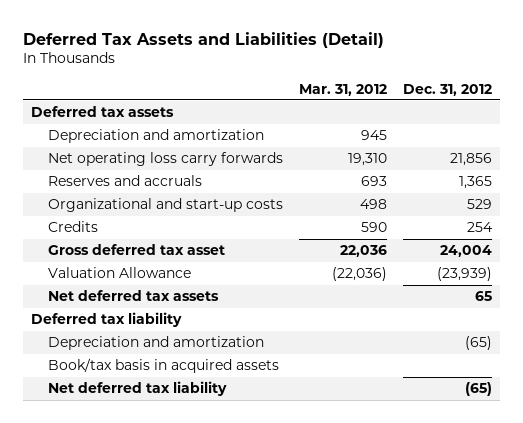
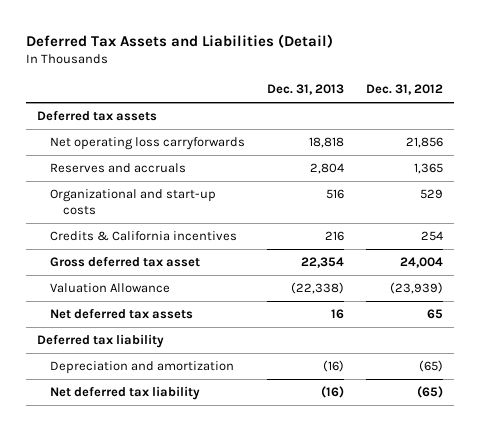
- | Mar. 31, 2012 | Dec. 31, 2012
+ | Dec. 31, 2013 | Dec. 31, 2012
- Depreciation and amortization | 945 |
- Net operating loss carry forwards | 19,310 | 21,856
+ Net operating loss carryforwards | 18,818 | 21,856
- Credits | 590 | 254
+ Credits & California incentives | 216 | 254
- Book/tax basis in acquired assets

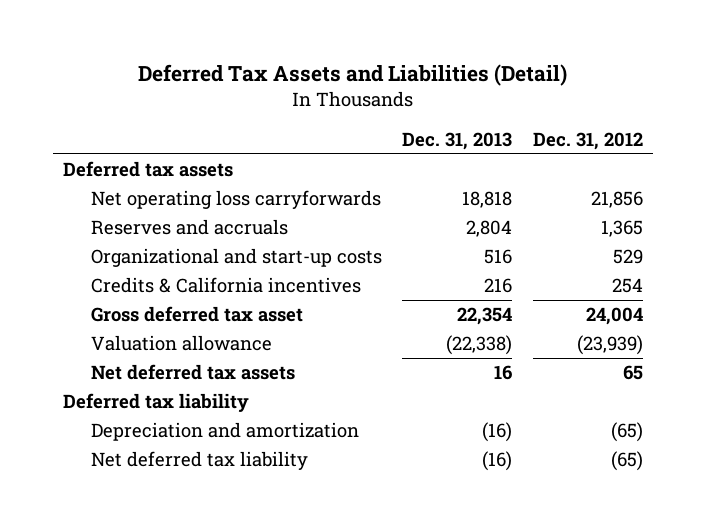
- Valuation Allowance | (22,338) | (23,939)
+ Valuation allowance | (22,338) | (23,939)

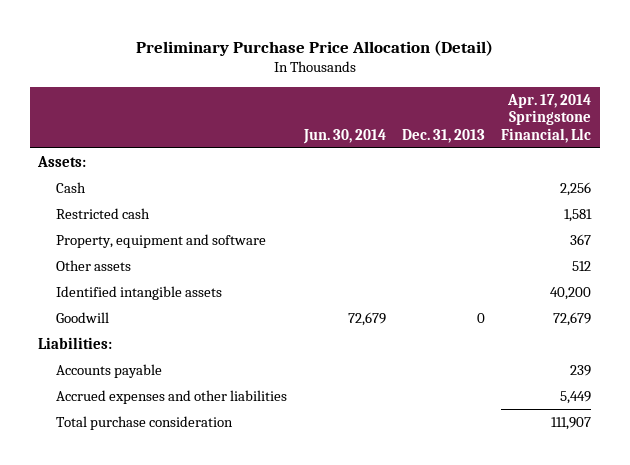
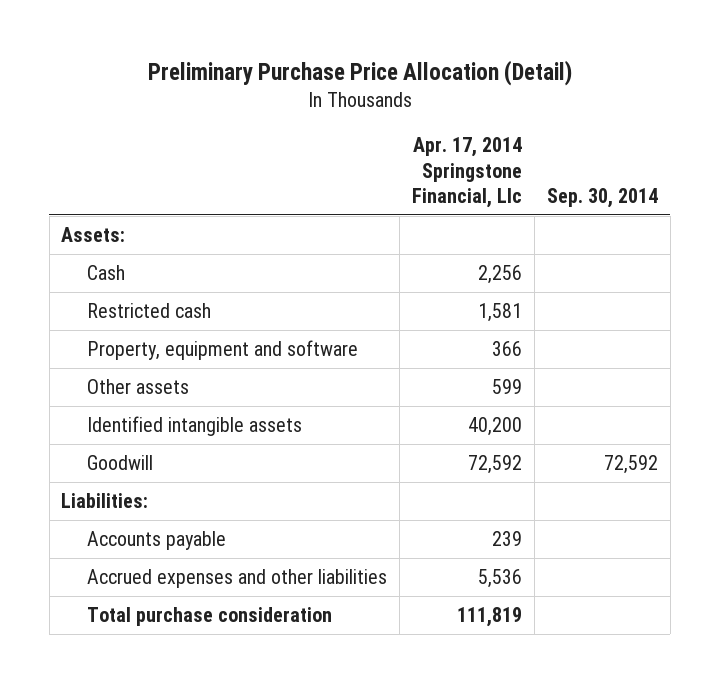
- | Jun. 30, 2014 | Dec. 31, 2013 | Apr. 17, 2014 Springstone Financial, Llc
+ | Apr. 17, 2014 Springstone Financial, Llc | Sep. 30, 2014
- Property, equipment and software | | | 367
- Other assets | | | 512
+ Property, equipment and software | 366 |
+ Other assets | 599 |
- Goodwill | 72,679 | 0 | 72,679
+ Goodwill | 72,592 | 72,592
- Accrued expenses and other liabilities | | | 5,449
- Total purchase consideration | | | 111,907
+ Accrued expenses and other liabilities | 5,536 |
+ Total purchase consideration | 111,819 |

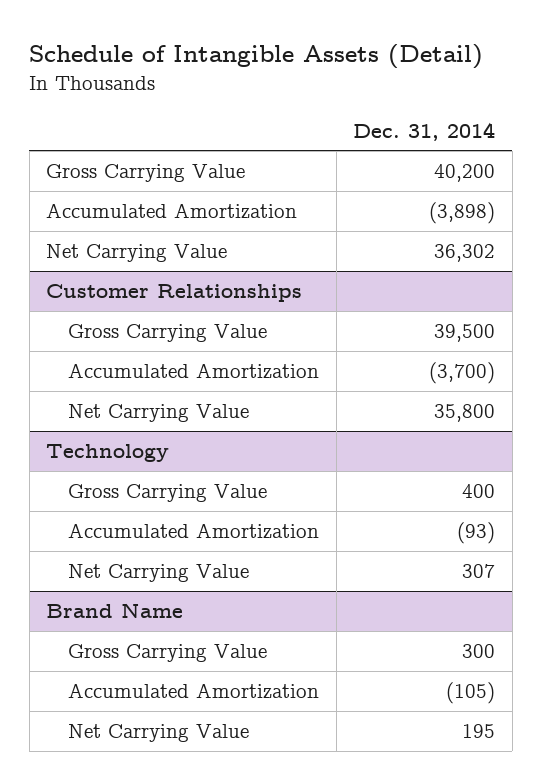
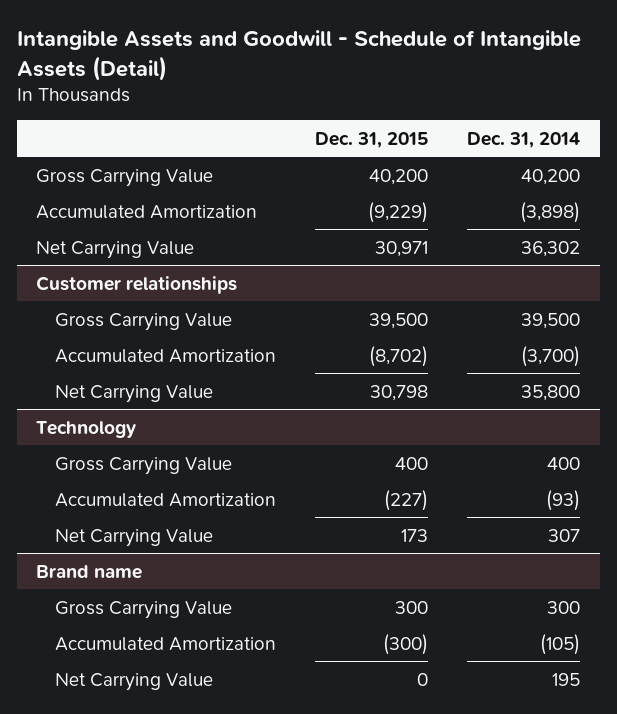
- Schedule of Intangible Assets (Detail)
+ Intangible Assets and Goodwill - Schedule of Intangible Assets (Detail)
- | Dec. 31, 2014
+ | Dec. 31, 2015 | Dec. 31, 2014
- Customer Relationships
+ Customer relationships
- Brand Name
+ Brand name

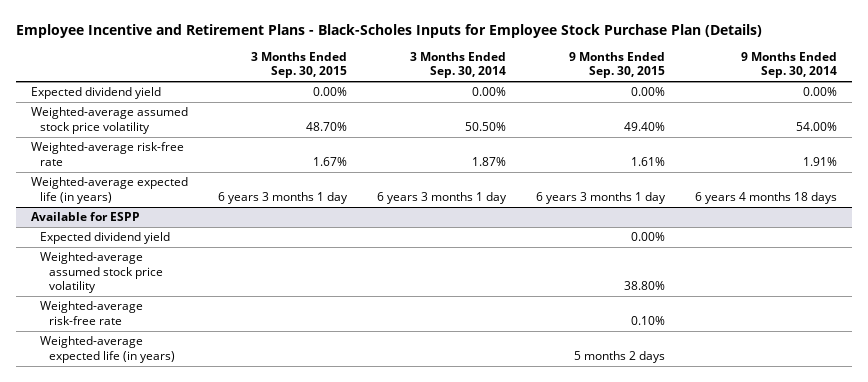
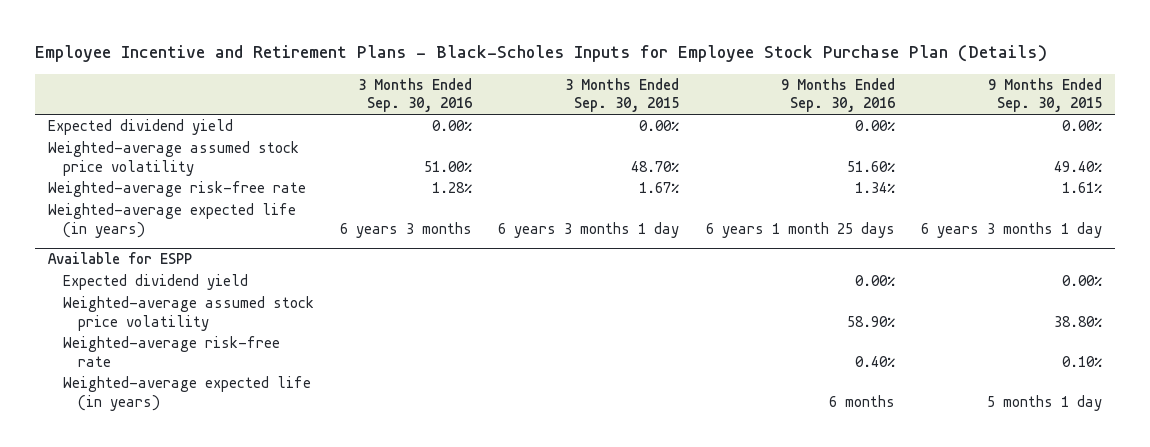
- | 3 Months Ended Sep. 30, 2015 | 3 Months Ended Sep. 30, 2014 | 9 Months Ended Sep. 30, 2015 | 9 Months Ended Sep. 30, 2014
+ | 3 Months Ended Sep. 30, 2016 | 3 Months Ended Sep. 30, 2015 | 9 Months Ended Sep. 30, 2016 | 9 Months Ended Sep. 30, 2015
@ Available for ESPP
- Weighted-average expected life (in years) | | | 5 months 2 days |
+ Weighted-average expected life (in years) | | | 6 months | 5 months 1 day

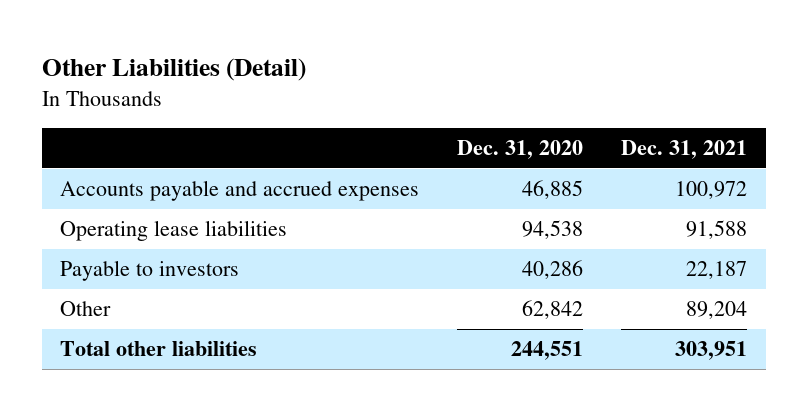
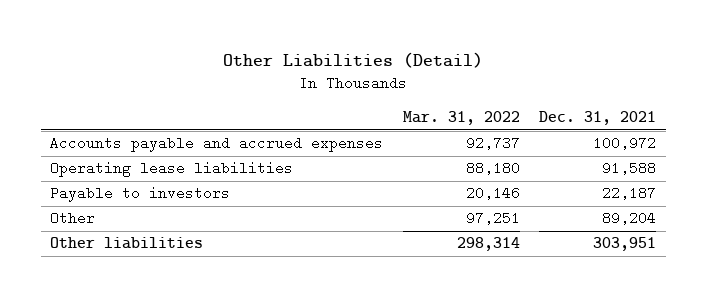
- | Dec. 31, 2020 | Dec. 31, 2021
+ | Mar. 31, 2022 | Dec. 31, 2021
- Total other liabilities | 244,551 | 303,951
+ Other liabilities | 298,314 | 303,951

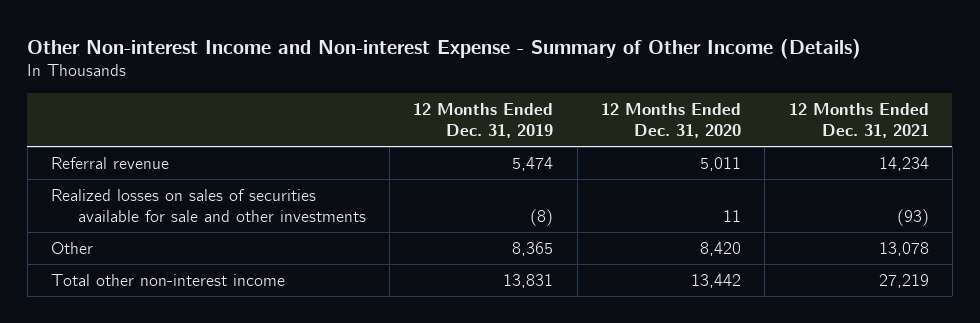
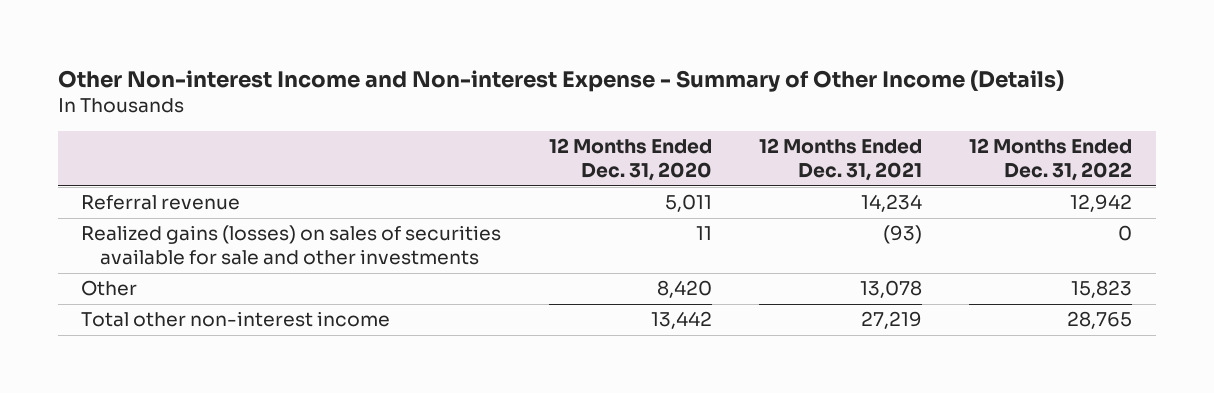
- | 12 Months Ended Dec. 31, 2019 | 12 Months Ended Dec. 31, 2020 | 12 Months Ended Dec. 31, 2021
+ | 12 Months Ended Dec. 31, 2020 | 12 Months Ended Dec. 31, 2021 | 12 Months Ended Dec. 31, 2022
- Realized losses on sales of securities available for sale and other investments | (8) | 11 | (93)
+ Realized gains (losses) on sales of securities available for sale and other investments | 11 | (93) | 0

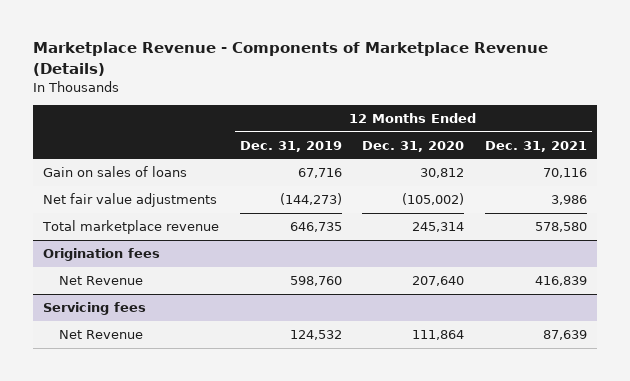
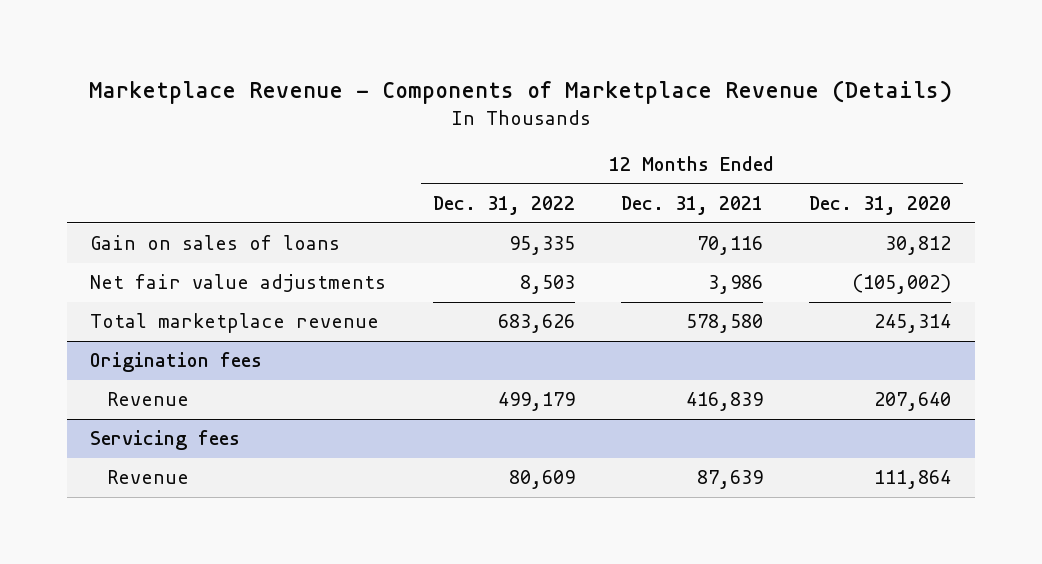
- | 12 Months Ended Dec. 31, 2019 | 12 Months Ended Dec. 31, 2020 | 12 Months Ended Dec. 31, 2021
+ | 12 Months Ended Dec. 31, 2022 | 12 Months Ended Dec. 31, 2021 | 12 Months Ended Dec. 31, 2020
@ Origination fees
- Net Revenue | 598,760 | 207,640 | 416,839
+ Revenue | 499,179 | 416,839 | 207,640
@ Servicing fees
- Net Revenue | 124,532 | 111,864 | 87,639
+ Revenue | 80,609 | 87,639 | 111,864

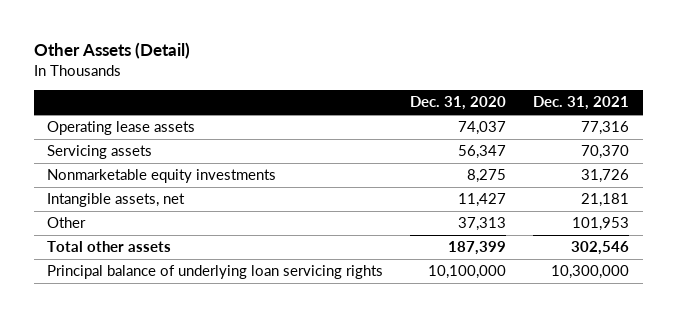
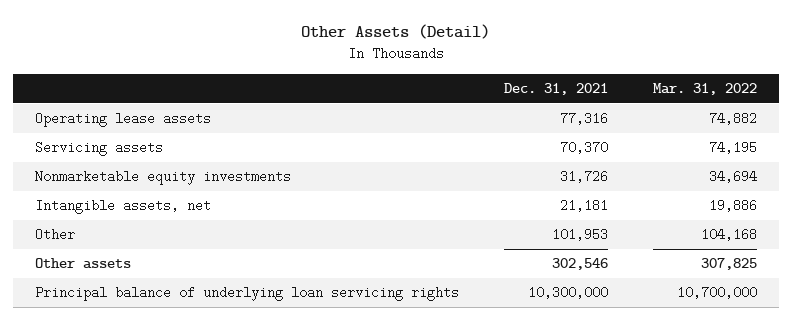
- | Dec. 31, 2020 | Dec. 31, 2021
+ | Dec. 31, 2021 | Mar. 31, 2022
- Total other assets | 187,399 | 302,546
+ Other assets | 302,546 | 307,825

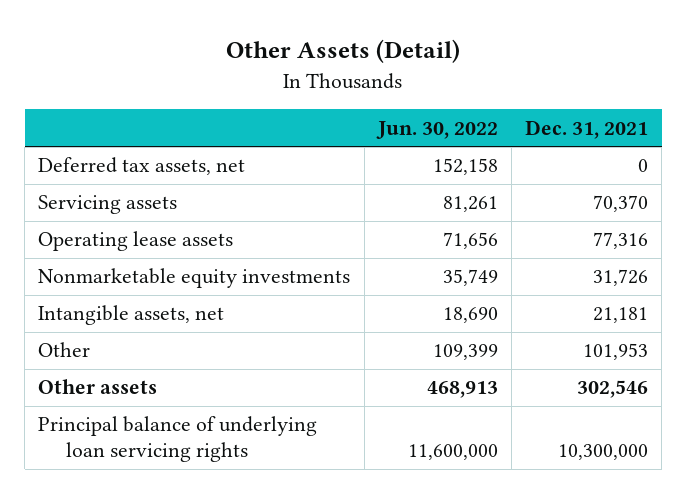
- | Dec. 31, 2021 | Mar. 31, 2022
+ | Jun. 30, 2022 | Dec. 31, 2021
+ Deferred tax assets, net | 152,158 | 0
moved down: Operating lease assets | 71,656 | 77,316

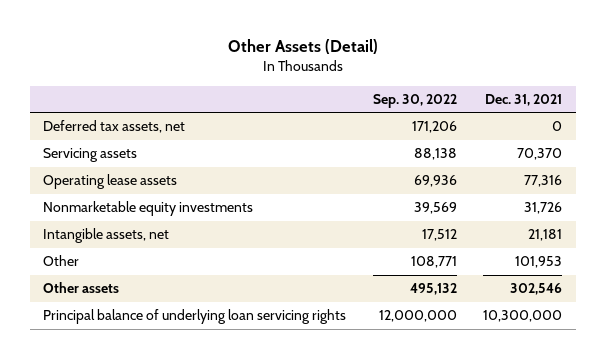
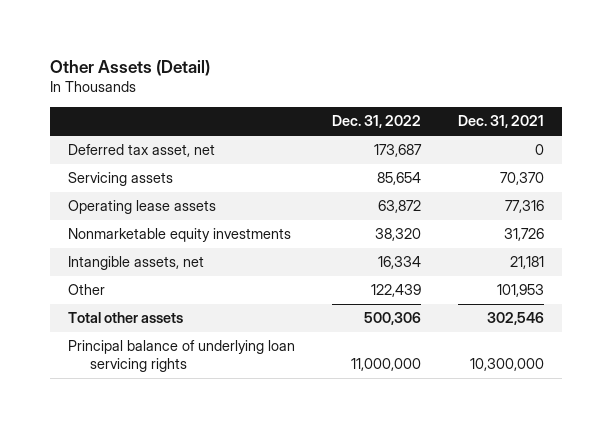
- | Sep. 30, 2022 | Dec. 31, 2021
+ | Dec. 31, 2022 | Dec. 31, 2021
- Deferred tax assets, net | 171,206 | 0
+ Deferred tax asset, net | 173,687 | 0
- Other assets | 495,132 | 302,546
+ Total other assets | 500,306 | 302,546

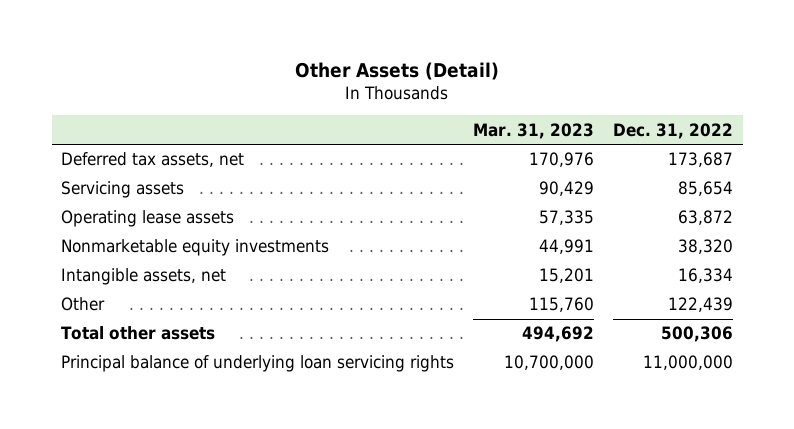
- | Dec. 31, 2022 | Dec. 31, 2021
+ | Mar. 31, 2023 | Dec. 31, 2022
- Deferred tax asset, net | 173,687 | 0
+ Deferred tax assets, net | 170,976 | 173,687

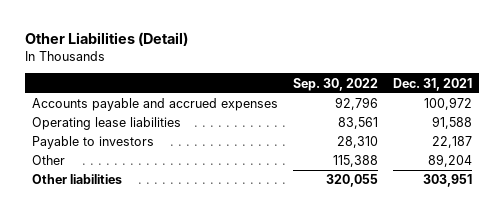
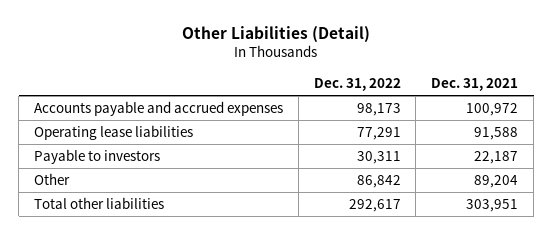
- | Sep. 30, 2022 | Dec. 31, 2021
+ | Dec. 31, 2022 | Dec. 31, 2021
- Other liabilities | 320,055 | 303,951
+ Total other liabilities | 292,617 | 303,951

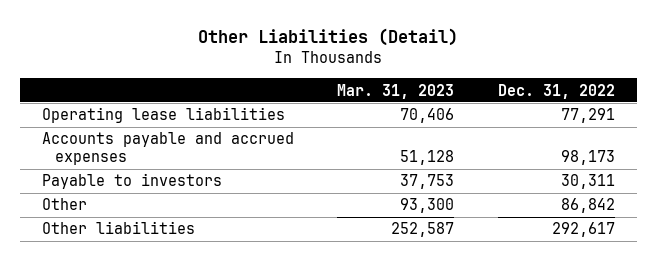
- | Dec. 31, 2022 | Dec. 31, 2021
+ | Mar. 31, 2023 | Dec. 31, 2022
moved down: Accounts payable and accrued expenses | 51,128 | 98,173
- Total other liabilities | 292,617 | 303,951
+ Other liabilities | 252,587 | 292,617

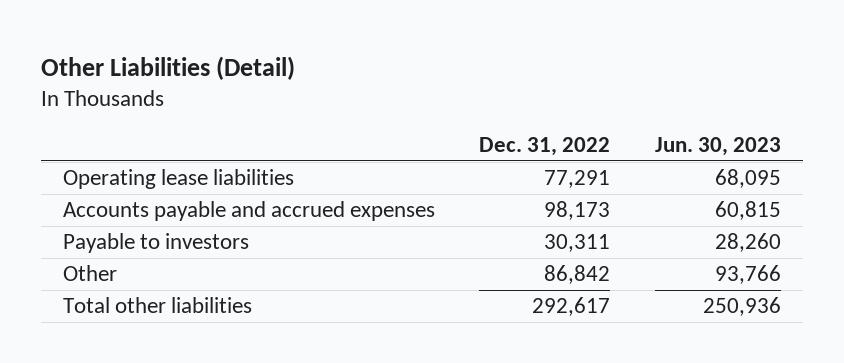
- | Mar. 31, 2023 | Dec. 31, 2022
+ | Dec. 31, 2022 | Jun. 30, 2023
- Other liabilities | 252,587 | 292,617
+ Total other liabilities | 292,617 | 250,936

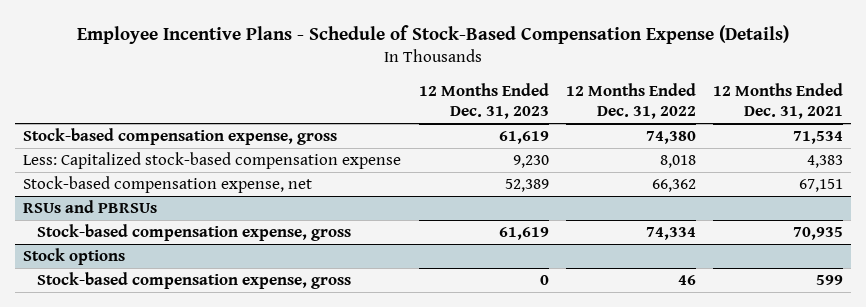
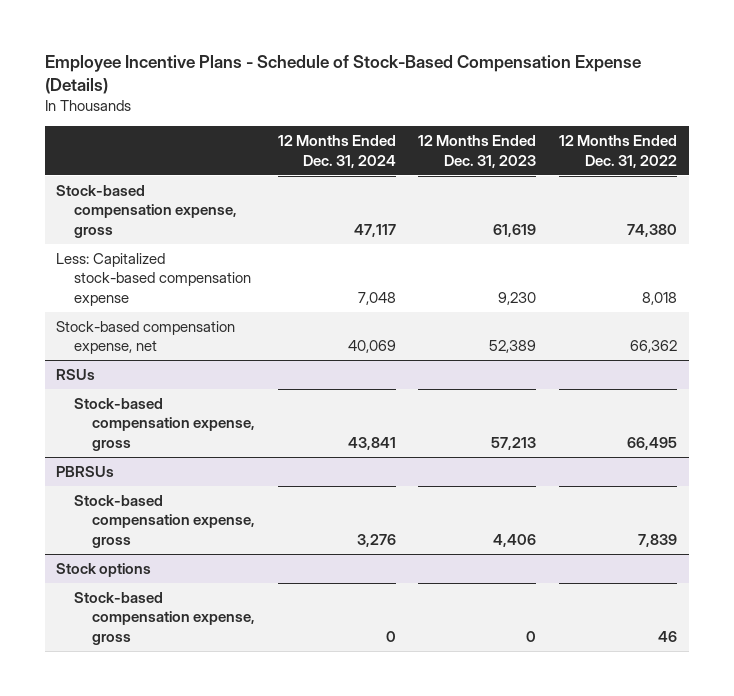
- | 12 Months Ended Dec. 31, 2023 | 12 Months Ended Dec. 31, 2022 | 12 Months Ended Dec. 31, 2021
+ | 12 Months Ended Dec. 31, 2024 | 12 Months Ended Dec. 31, 2023 | 12 Months Ended Dec. 31, 2022
- RSUs and PBRSUs
- Stock-based compensation expense, gross | 61,619 | 74,334 | 70,935
+ RSUs
+ Stock-based compensation expense, gross | 43,841 | 57,213 | 66,495
+ PBRSUs
+ Stock-based compensation expense, gross | 3,276 | 4,406 | 7,839

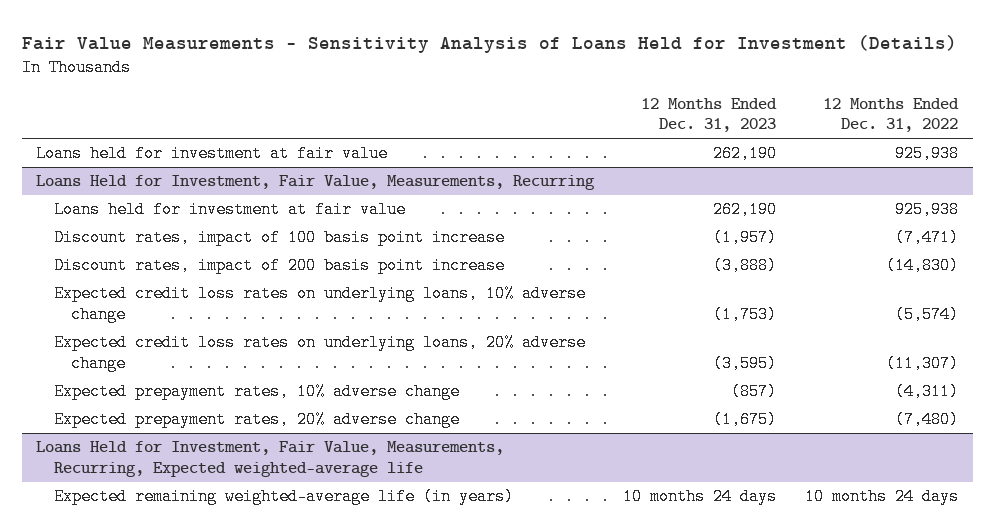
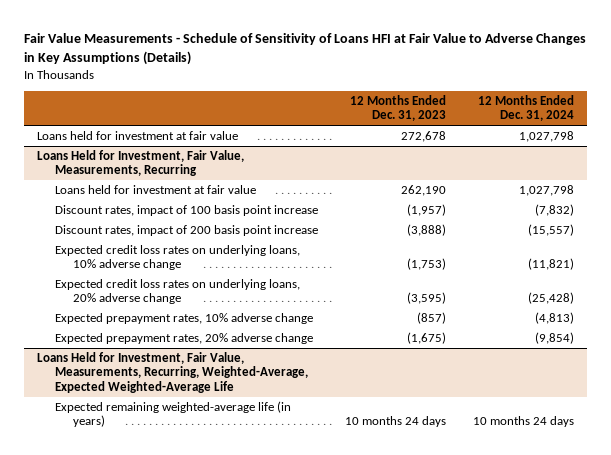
- Fair Value Measurements - Sensitivity Analysis of Loans Held for Investment (Details)
+ Fair Value Measurements - Schedule of Sensitivity of Loans HFI at Fair Value to Adverse Changes in Key Assumptions (Details)
- | 12 Months Ended Dec. 31, 2023 | 12 Months Ended Dec. 31, 2022
+ | 12 Months Ended Dec. 31, 2023 | 12 Months Ended Dec. 31, 2024
- Loans held for investment at fair value | 262,190 | 925,938
+ Loans held for investment at fair value | 272,678 | 1,027,798
- Loans Held for Investment, Fair Value, Measurements, Recurring, Expected weighted-average life
+ Loans Held for Investment, Fair Value, Measurements, Recurring, Weighted-Average, Expected Weighted-Average Life

